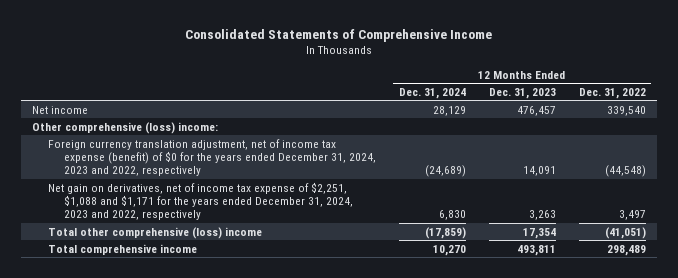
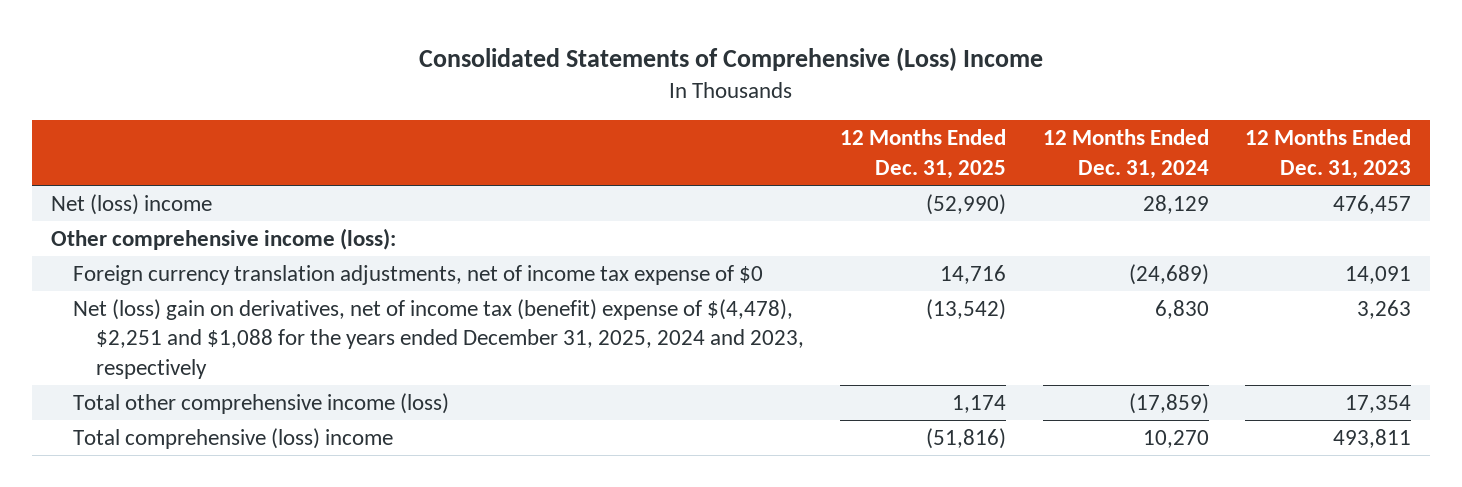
- Consolidated Statements of Comprehensive Income
+ Consolidated Statements of Comprehensive (Loss) Income
- | 12 Months Ended Dec. 31, 2024 | 12 Months Ended Dec. 31, 2023 | 12 Months Ended Dec. 31, 2022
+ | 12 Months Ended Dec. 31, 2025 | 12 Months Ended Dec. 31, 2024 | 12 Months Ended Dec. 31, 2023
- Net income | 28,129 | 476,457 | 339,540
- Other comprehensive (loss) income:
- Foreign currency translation adjustment, net of income tax expense (benefit) of $0 for the years ended December 31, 2024, 2023 and 2022, respectively | (24,689) | 14,091 | (44,548)
- Net gain on derivatives, net of income tax expense of $2,251, $1,088 and $1,171 for the years ended December 31, 2024, 2023 and 2022, respectively | 6,830 | 3,263 | 3,497
- Total other comprehensive (loss) income | (17,859) | 17,354 | (41,051)
- Total comprehensive income | 10,270 | 493,811 | 298,489
+ Net (loss) income | (52,990) | 28,129 | 476,457
+ Other comprehensive income (loss):
+ Foreign currency translation adjustments, net of income tax expense of $0 | 14,716 | (24,689) | 14,091
+ Net (loss) gain on derivatives, net of income tax (benefit) expense of $(4,478), $2,251 and $1,088 for the years ended December 31, 2025, 2024 and 2023, respectively | (13,542) | 6,830 | 3,263
+ Total other comprehensive income (loss) | 1,174 | (17,859) | 17,354
+ Total comprehensive (loss) income | (51,816) | 10,270 | 493,811

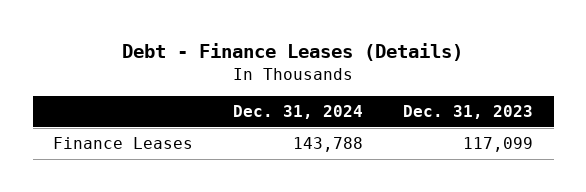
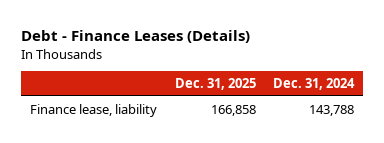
- | Dec. 31, 2024 | Dec. 31, 2023
+ | Dec. 31, 2025 | Dec. 31, 2024
- Finance Leases | 143,788 | 117,099
+ Finance lease, liability | 166,858 | 143,788

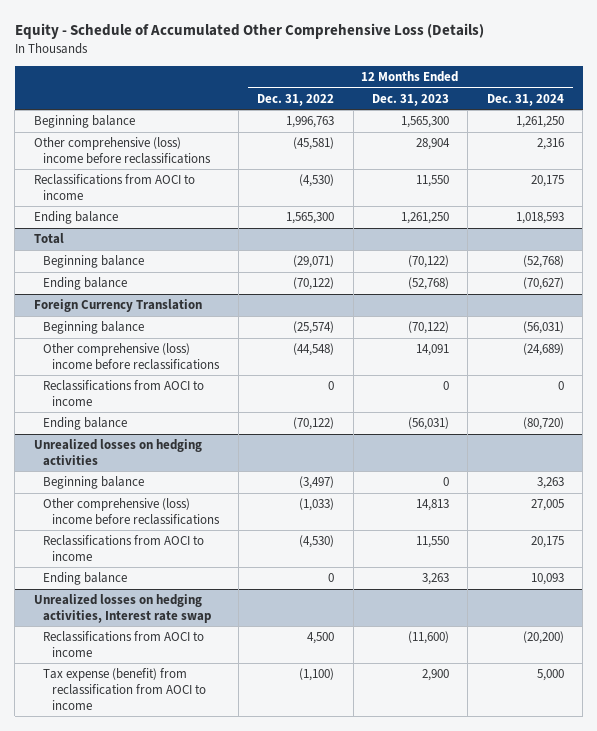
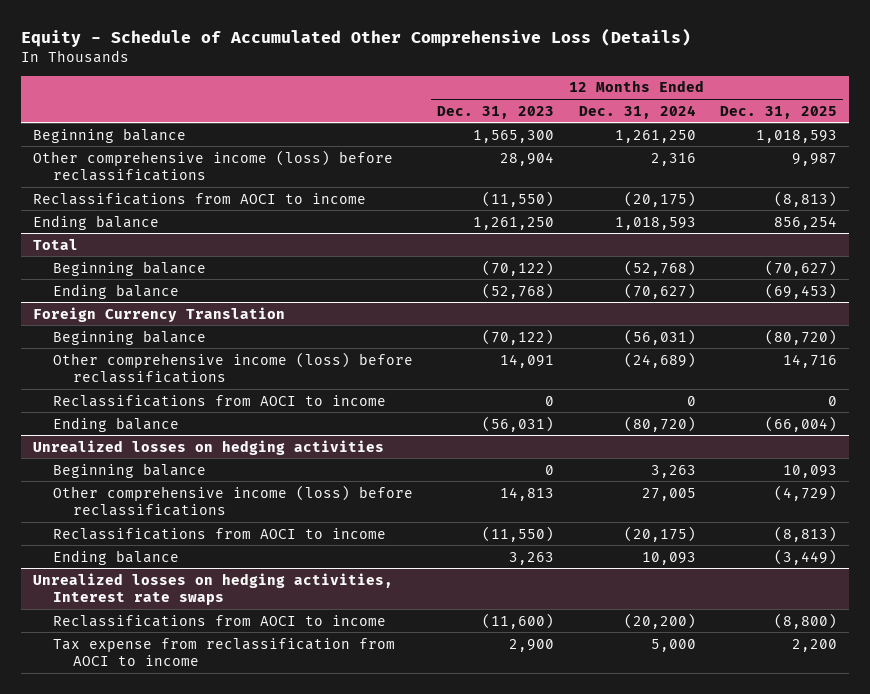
- | 12 Months Ended Dec. 31, 2022 | 12 Months Ended Dec. 31, 2023 | 12 Months Ended Dec. 31, 2024
+ | 12 Months Ended Dec. 31, 2023 | 12 Months Ended Dec. 31, 2024 | 12 Months Ended Dec. 31, 2025
- Other comprehensive (loss) income before reclassifications | (45,581) | 28,904 | 2,316
- Reclassifications from AOCI to income | (4,530) | 11,550 | 20,175
+ Other comprehensive income (loss) before reclassifications | 28,904 | 2,316 | 9,987
+ Reclassifications from AOCI to income | (11,550) | (20,175) | (8,813)
@ Foreign Currency Translation
- Other comprehensive (loss) income before reclassifications | (44,548) | 14,091 | (24,689)
+ Other comprehensive income (loss) before reclassifications | 14,091 | (24,689) | 14,716
@ Unrealized losses on hedging activities
- Other comprehensive (loss) income before reclassifications | (1,033) | 14,813 | 27,005
- Reclassifications from AOCI to income | (4,530) | 11,550 | 20,175
+ Other comprehensive income (loss) before reclassifications | 14,813 | 27,005 | (4,729)
+ Reclassifications from AOCI to income | (11,550) | (20,175) | (8,813)
- Unrealized losses on hedging activities, Interest rate swap
+ Unrealized losses on hedging activities, Interest rate swaps
- Tax expense (benefit) from reclassification from AOCI to income | (1,100) | 2,900 | 5,000
+ Tax expense from reclassification from AOCI to income | 2,900 | 5,000 | 2,200

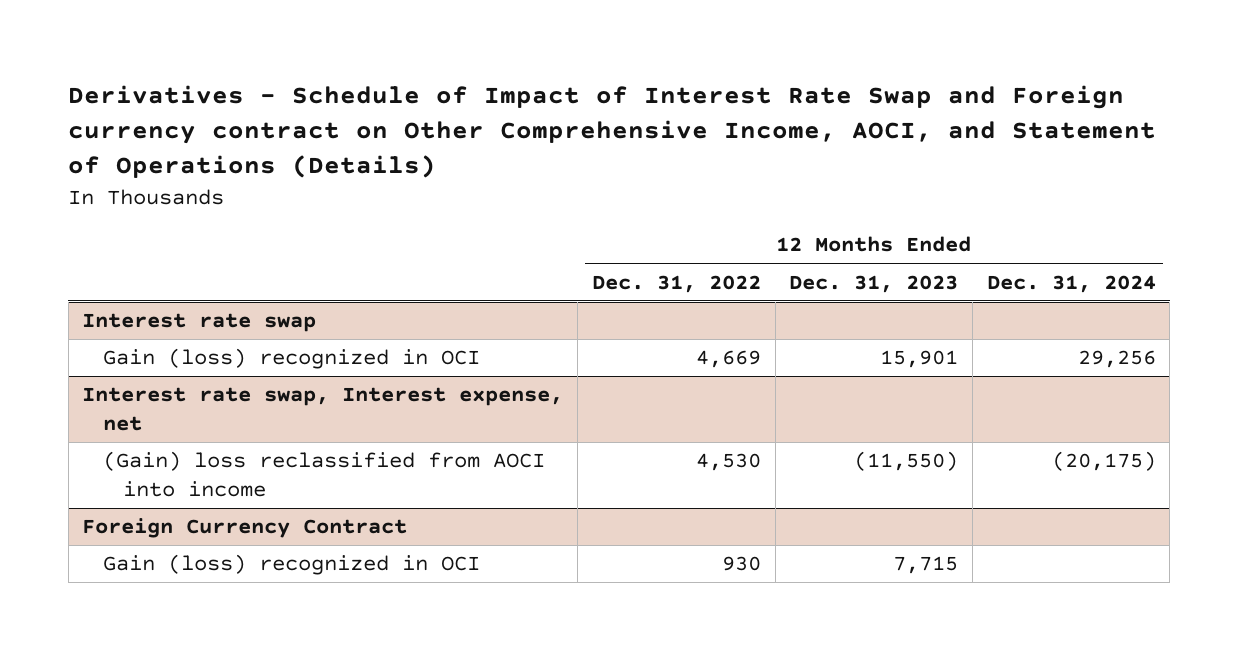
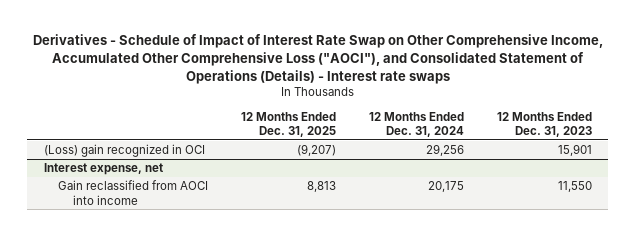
- Derivatives - Schedule of Impact of Interest Rate Swap and Foreign currency contract on Other Comprehensive Income, AOCI, and Statement of Operations (Details)
+ Derivatives - Schedule of Impact of Interest Rate Swap on Other Comprehensive Income, Accumulated Other Comprehensive Loss ("AOCI"), and Consolidated Statement of Operations (Details) - Interest rate swaps
- | 12 Months Ended Dec. 31, 2022 | 12 Months Ended Dec. 31, 2023 | 12 Months Ended Dec. 31, 2024
+ | 12 Months Ended Dec. 31, 2025 | 12 Months Ended Dec. 31, 2024 | 12 Months Ended Dec. 31, 2023
- Interest rate swap
- Gain (loss) recognized in OCI | 4,669 | 15,901 | 29,256
- Interest rate swap, Interest expense, net
- (Gain) loss reclassified from AOCI into income | 4,530 | (11,550) | (20,175)
- Foreign Currency Contract
- Gain (loss) recognized in OCI | 930 | 7,715 |
+ (Loss) gain recognized in OCI | (9,207) | 29,256 | 15,901
+ Interest expense, net
+ Gain reclassified from AOCI into income | 8,813 | 20,175 | 11,550

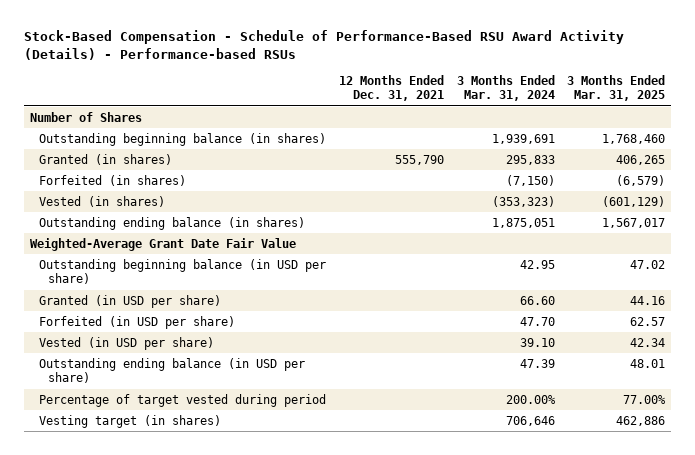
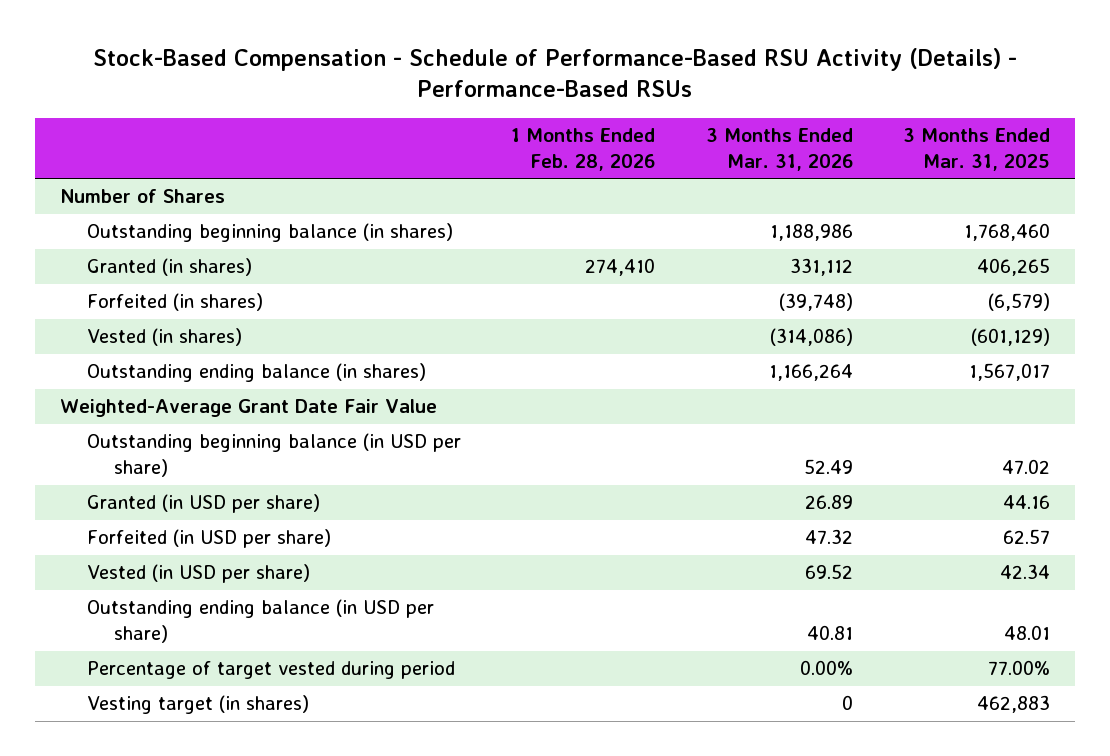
- Stock-Based Compensation - Schedule of Performance-Based RSU Award Activity (Details) - Performance-based RSUs
+ Stock-Based Compensation - Schedule of Performance-Based RSU Activity (Details) - Performance-Based RSUs
- | 12 Months Ended Dec. 31, 2021 | 3 Months Ended Mar. 31, 2024 | 3 Months Ended Mar. 31, 2025
+ | 1 Months Ended Feb. 28, 2026 | 3 Months Ended Mar. 31, 2026 | 3 Months Ended Mar. 31, 2025
- Vesting target (in shares) | | 706,646 | 462,886
+ Vesting target (in shares) | | 0 | 462,883

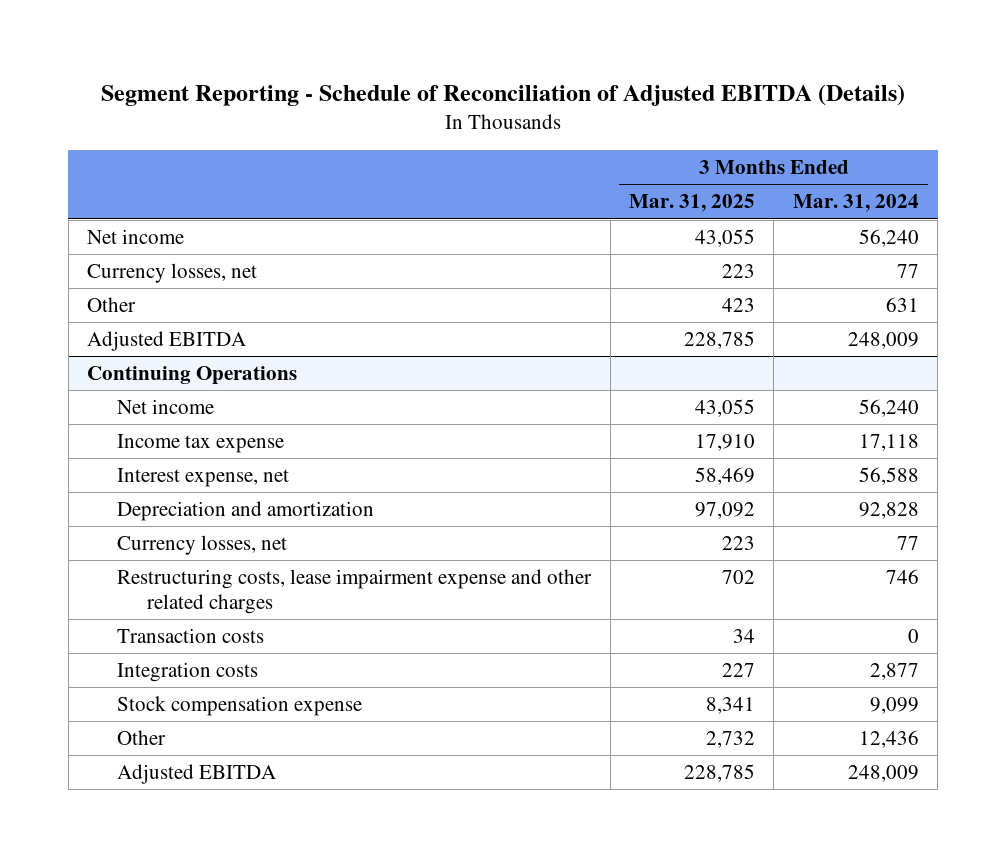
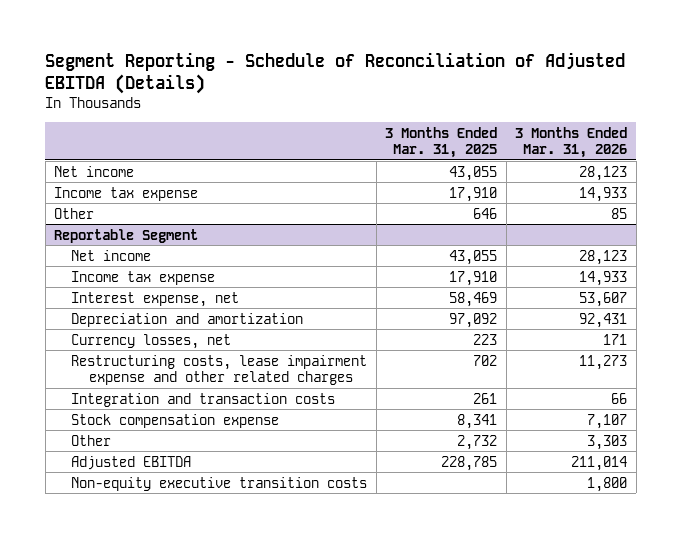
- | 3 Months Ended Mar. 31, 2025 | 3 Months Ended Mar. 31, 2024
+ | 3 Months Ended Mar. 31, 2025 | 3 Months Ended Mar. 31, 2026
- Currency losses, net | 223 | 77
- Other | 423 | 631
- Adjusted EBITDA | 228,785 | 248,009
- Continuing Operations
+ Income tax expense | 17,910 | 14,933
+ Other | 646 | 85
+ Reportable Segment
- Transaction costs | 34 | 0
- Integration costs | 227 | 2,877
+ Integration and transaction costs | 261 | 66
+ Non-equity executive transition costs | | 1,800

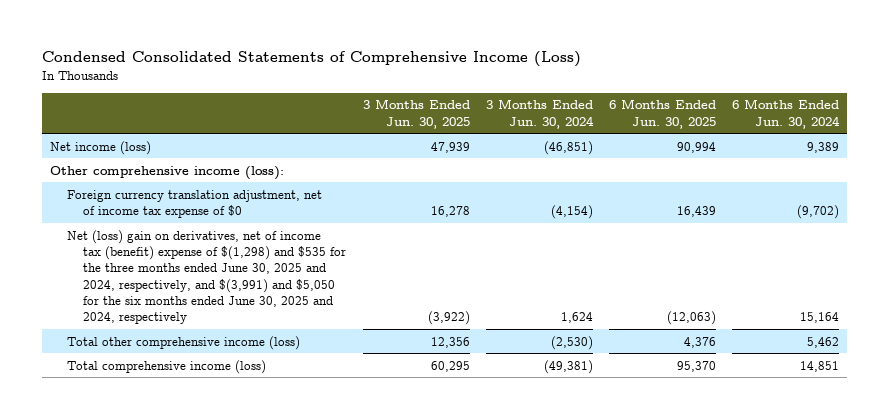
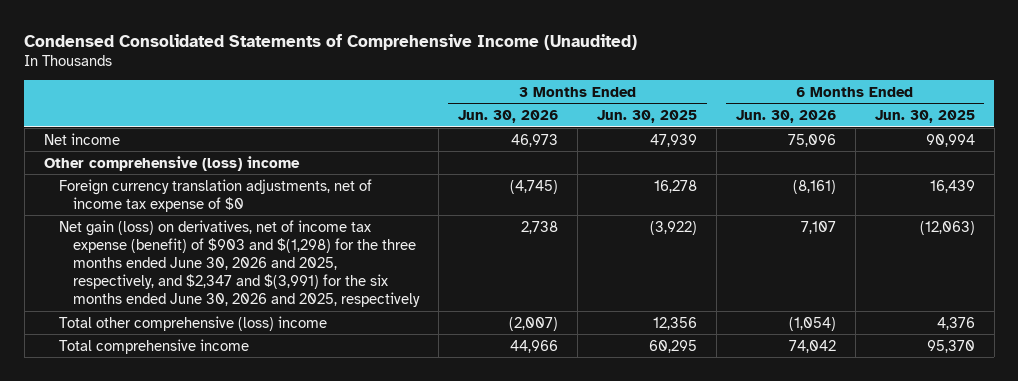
- Condensed Consolidated Statements of Comprehensive Income (Loss)
+ Condensed Consolidated Statements of Comprehensive Income (Unaudited)
- | 3 Months Ended Jun. 30, 2025 | 3 Months Ended Jun. 30, 2024 | 6 Months Ended Jun. 30, 2025 | 6 Months Ended Jun. 30, 2024
+ | 3 Months Ended Jun. 30, 2026 | 3 Months Ended Jun. 30, 2025 | 6 Months Ended Jun. 30, 2026 | 6 Months Ended Jun. 30, 2025
- Net income (loss) | 47,939 | (46,851) | 90,994 | 9,389
- Other comprehensive income (loss):
- Foreign currency translation adjustment, net of income tax expense of $0 | 16,278 | (4,154) | 16,439 | (9,702)
- Net (loss) gain on derivatives, net of income tax (benefit) expense of $(1,298) and $535 for the three months ended June 30, 2025 and 2024, respectively, and $(3,991) and $5,050 for the six months ended June 30, 2025 and 2024, respectively | (3,922) | 1,624 | (12,063) | 15,164
- Total other comprehensive income (loss) | 12,356 | (2,530) | 4,376 | 5,462
- Total comprehensive income (loss) | 60,295 | (49,381) | 95,370 | 14,851
+ Net income | 46,973 | 47,939 | 75,096 | 90,994
+ Other comprehensive (loss) income
+ Foreign currency translation adjustments, net of income tax expense of $0 | (4,745) | 16,278 | (8,161) | 16,439
+ Net gain (loss) on derivatives, net of income tax expense (benefit) of $903 and $(1,298) for the three months ended June 30, 2026 and 2025, respectively, and $2,347 and $(3,991) for the six months ended June 30, 2026 and 2025, respectively | 2,738 | (3,922) | 7,107 | (12,063)
+ Total other comprehensive (loss) income | (2,007) | 12,356 | (1,054) | 4,376
+ Total comprehensive income | 44,966 | 60,295 | 74,042 | 95,370

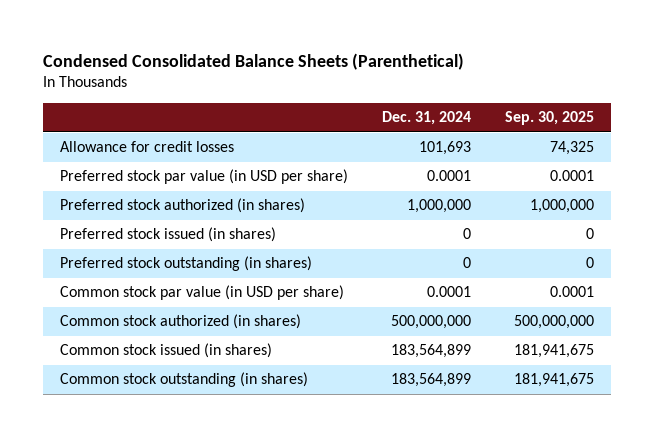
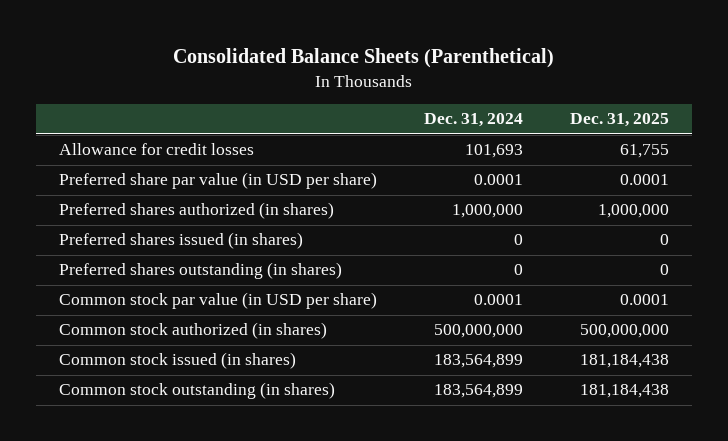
- Condensed Consolidated Balance Sheets (Parenthetical)
+ Consolidated Balance Sheets (Parenthetical)
- | Dec. 31, 2024 | Sep. 30, 2025
+ | Dec. 31, 2024 | Dec. 31, 2025
- Preferred stock par value (in USD per share) | 0.0001 | 0.0001
- Preferred stock authorized (in shares) | 1,000,000 | 1,000,000
- Preferred stock issued (in shares) | 0 | 0
- Preferred stock outstanding (in shares) | 0 | 0
+ Preferred share par value (in USD per share) | 0.0001 | 0.0001
+ Preferred shares authorized (in shares) | 1,000,000 | 1,000,000
+ Preferred shares issued (in shares) | 0 | 0
+ Preferred shares outstanding (in shares) | 0 | 0

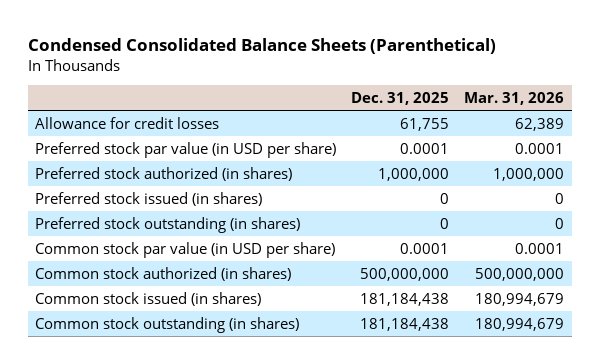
- Consolidated Balance Sheets (Parenthetical)
+ Condensed Consolidated Balance Sheets (Parenthetical)
- | Dec. 31, 2024 | Dec. 31, 2025
+ | Dec. 31, 2025 | Mar. 31, 2026
- Preferred share par value (in USD per share) | 0.0001 | 0.0001
- Preferred shares authorized (in shares) | 1,000,000 | 1,000,000
- Preferred shares issued (in shares) | 0 | 0
- Preferred shares outstanding (in shares) | 0 | 0
+ Preferred stock par value (in USD per share) | 0.0001 | 0.0001
+ Preferred stock authorized (in shares) | 1,000,000 | 1,000,000
+ Preferred stock issued (in shares) | 0 | 0
+ Preferred stock outstanding (in shares) | 0 | 0

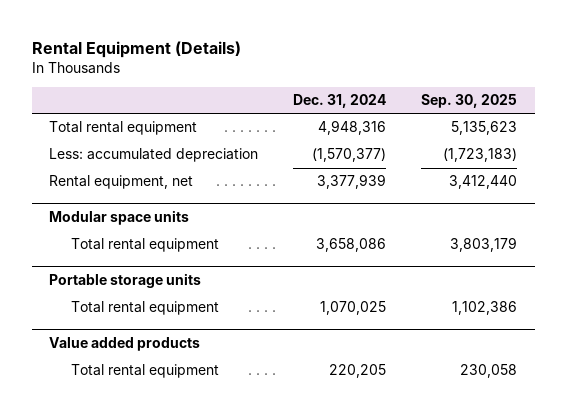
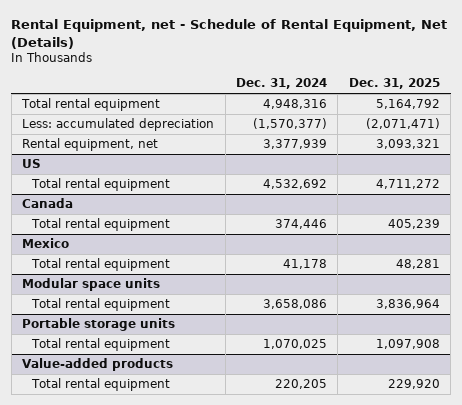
- Rental Equipment (Details)
+ Rental Equipment, net - Schedule of Rental Equipment, Net (Details)
- | Dec. 31, 2024 | Sep. 30, 2025
+ | Dec. 31, 2024 | Dec. 31, 2025
+ US
+ Total rental equipment | 4,532,692 | 4,711,272
+ Canada
+ Total rental equipment | 374,446 | 405,239
+ Mexico
+ Total rental equipment | 41,178 | 48,281
- Value added products
+ Value-added products

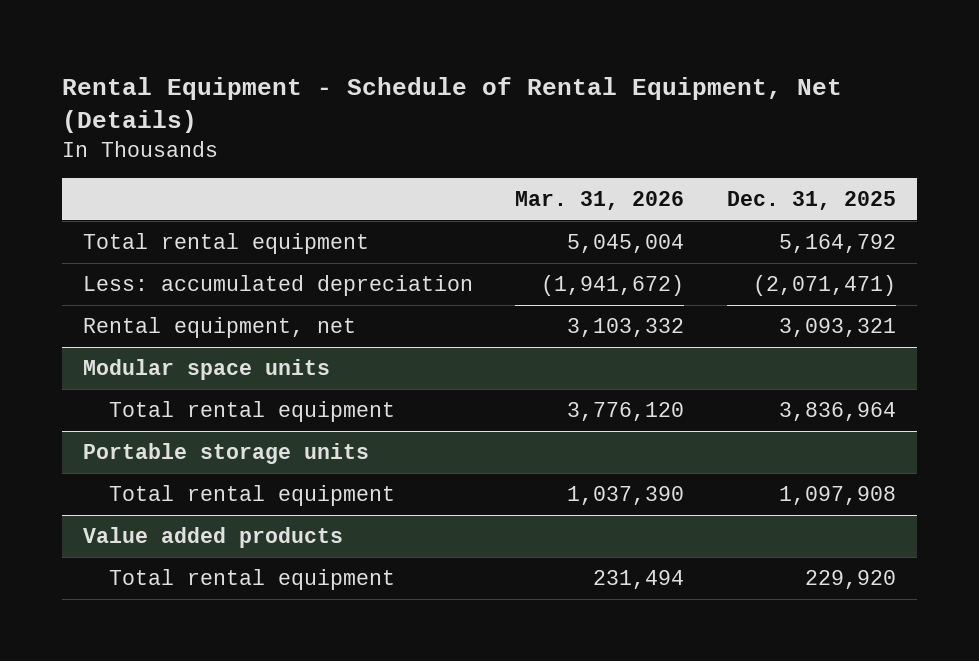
- Rental Equipment, net - Schedule of Rental Equipment, Net (Details)
+ Rental Equipment - Schedule of Rental Equipment, Net (Details)
- | Dec. 31, 2024 | Dec. 31, 2025
+ | Mar. 31, 2026 | Dec. 31, 2025
- US
- Total rental equipment | 4,532,692 | 4,711,272
- Canada
- Total rental equipment | 374,446 | 405,239
- Mexico
- Total rental equipment | 41,178 | 48,281
- Value-added products
+ Value added products

